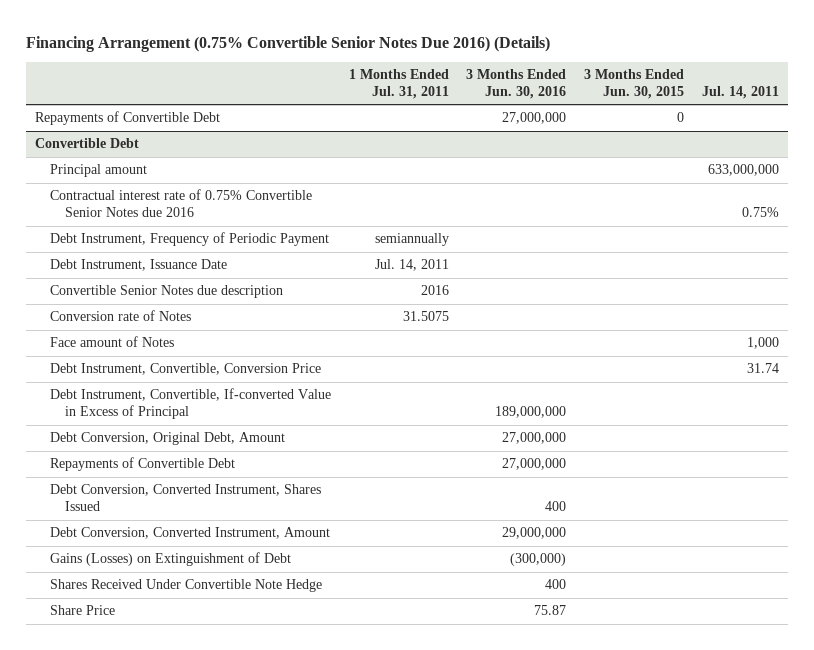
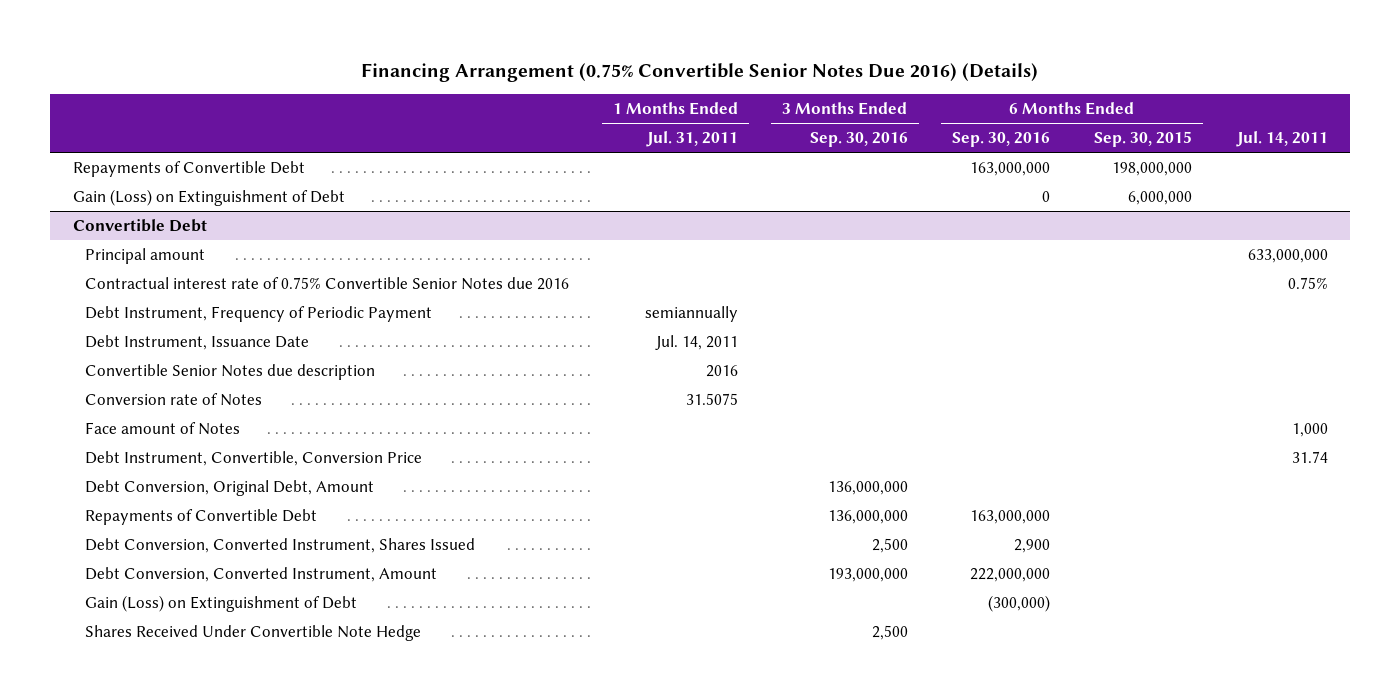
- | 1 Months Ended Jul. 31, 2011 | 3 Months Ended Jun. 30, 2016 | 3 Months Ended Jun. 30, 2015 | Jul. 14, 2011
+ | 1 Months Ended Jul. 31, 2011 | 3 Months Ended Sep. 30, 2016 | 6 Months Ended Sep. 30, 2016 | 6 Months Ended Sep. 30, 2015 | Jul. 14, 2011
+ Gain (Loss) on Extinguishment of Debt | | | 0 | 6,000,000 |
@ Convertible Debt
- Debt Instrument, Convertible, If-converted Value in Excess of Principal | | 189,000,000 | |
- Gains (Losses) on Extinguishment of Debt | | (300,000) | |
+ Gain (Loss) on Extinguishment of Debt | | | (300,000) | |
- Share Price | | 75.87 | |

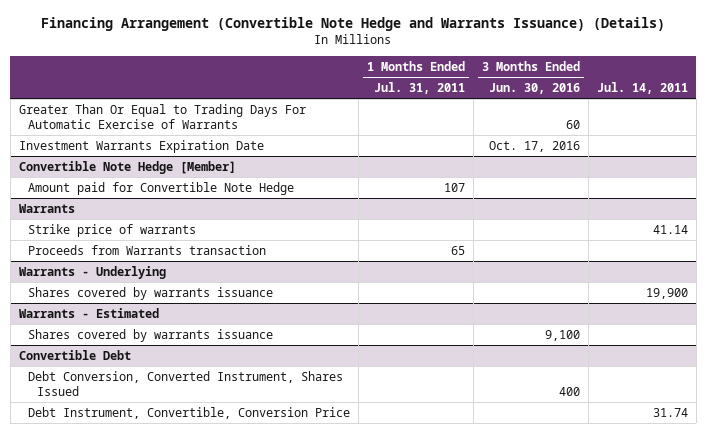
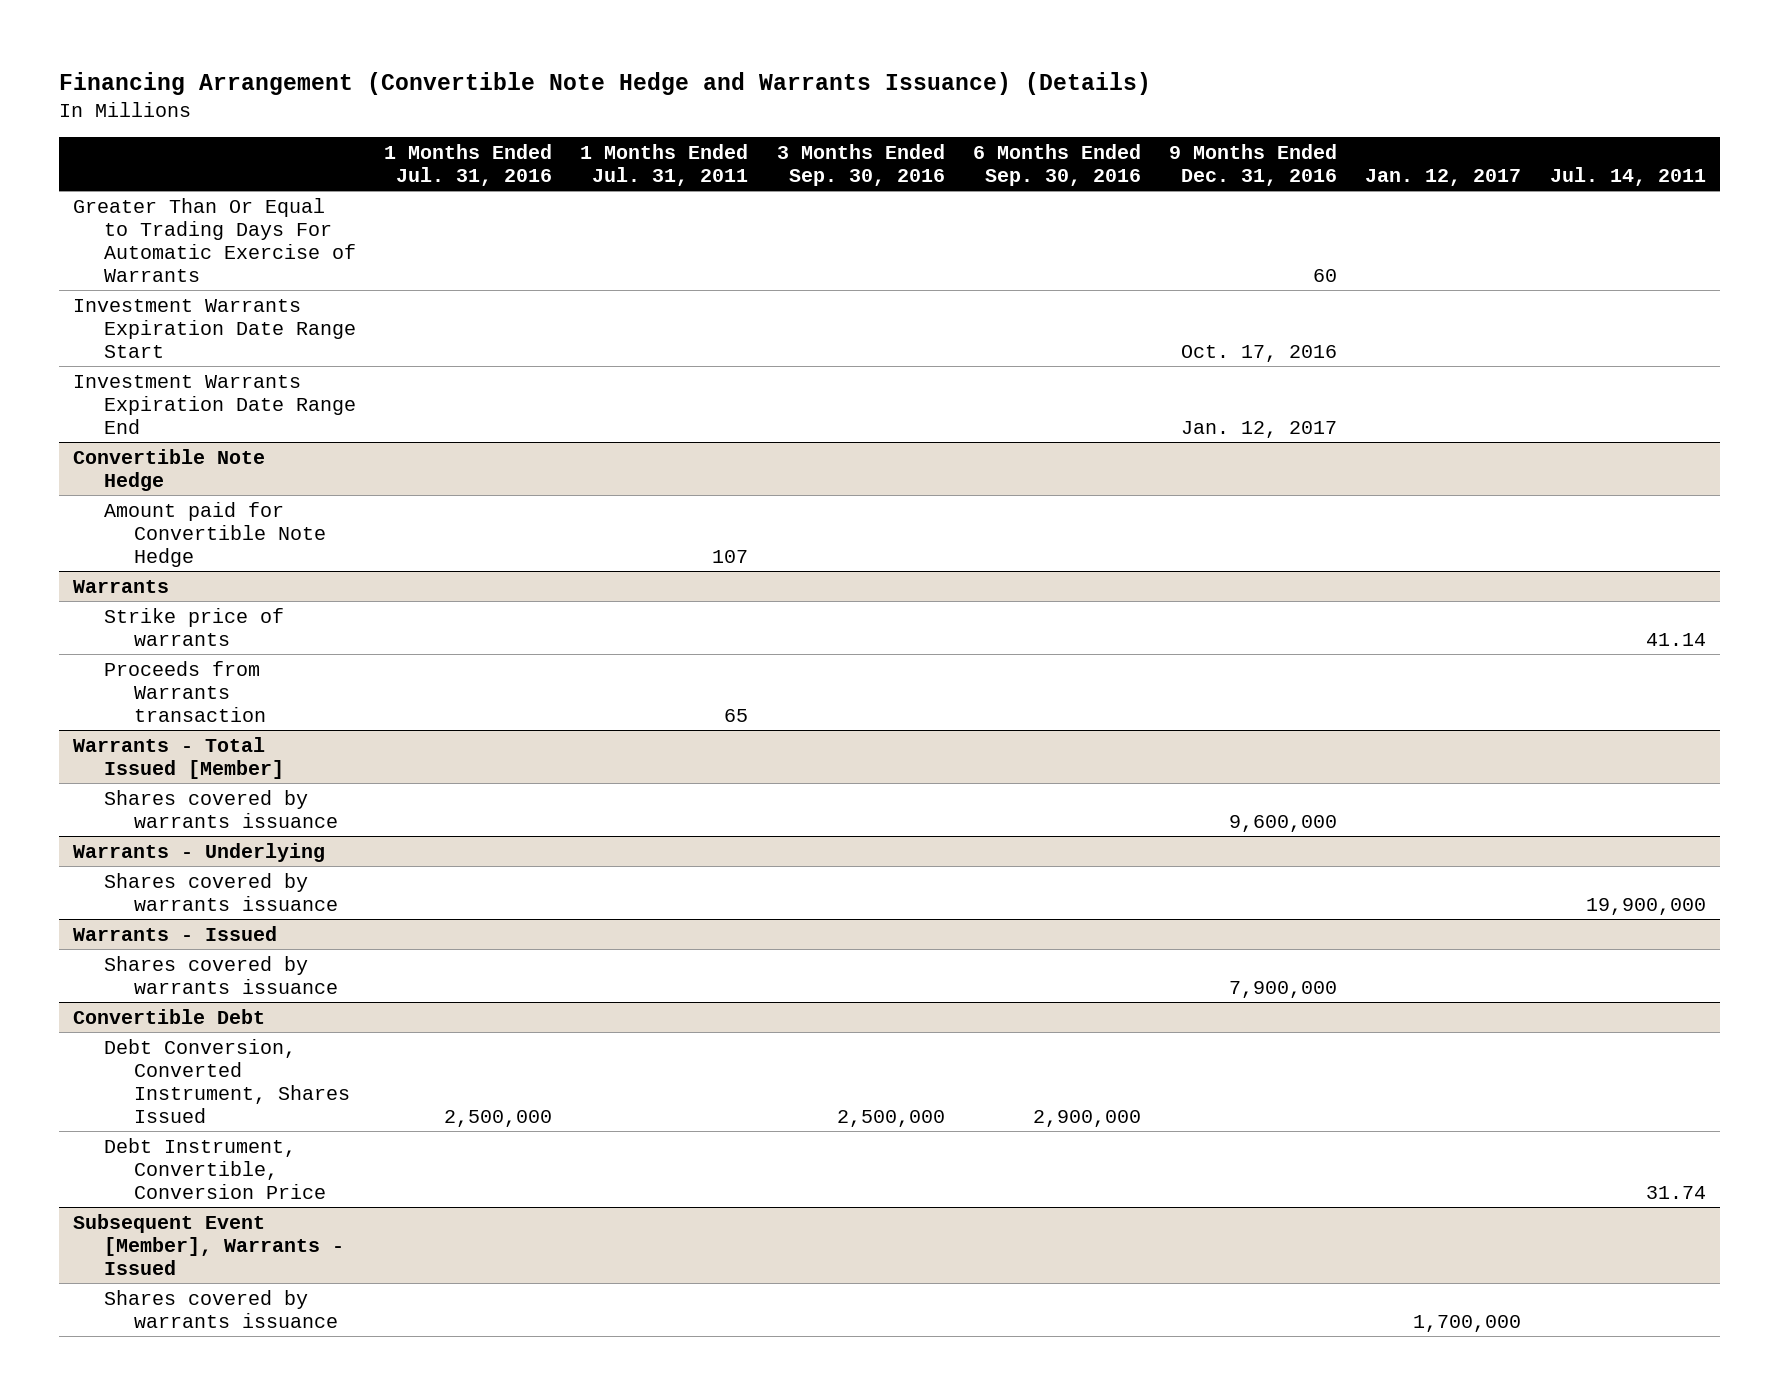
- | 1 Months Ended Jul. 31, 2011 | 3 Months Ended Jun. 30, 2016 | Jul. 14, 2011
+ | 1 Months Ended Jul. 31, 2016 | 1 Months Ended Jul. 31, 2011 | 3 Months Ended Sep. 30, 2016 | 6 Months Ended Sep. 30, 2016 | 9 Months Ended Dec. 31, 2016 | Jan. 12, 2017 | Jul. 14, 2011
- Investment Warrants Expiration Date | | Oct. 17, 2016 |
- Convertible Note Hedge [Member]
+ Investment Warrants Expiration Date Range Start | | | | | Oct. 17, 2016 | |
+ Investment Warrants Expiration Date Range End | | | | | Jan. 12, 2017 | |
+ Convertible Note Hedge
+ Warrants - Total Issued [Member]
+ Shares covered by warrants issuance | | | | | 9,600,000 | |
@ Warrants - Underlying
- Shares covered by warrants issuance | | | 19,900
- Warrants - Estimated
- Shares covered by warrants issuance | | 9,100 |
@ Warrants - Underlying
+ Shares covered by warrants issuance | | | | | | | 19,900,000
+ Warrants - Issued
+ Shares covered by warrants issuance | | | | | 7,900,000 | |
+ Subsequent Event [Member], Warrants - Issued
+ Shares covered by warrants issuance | | | | | | 1,700,000 |

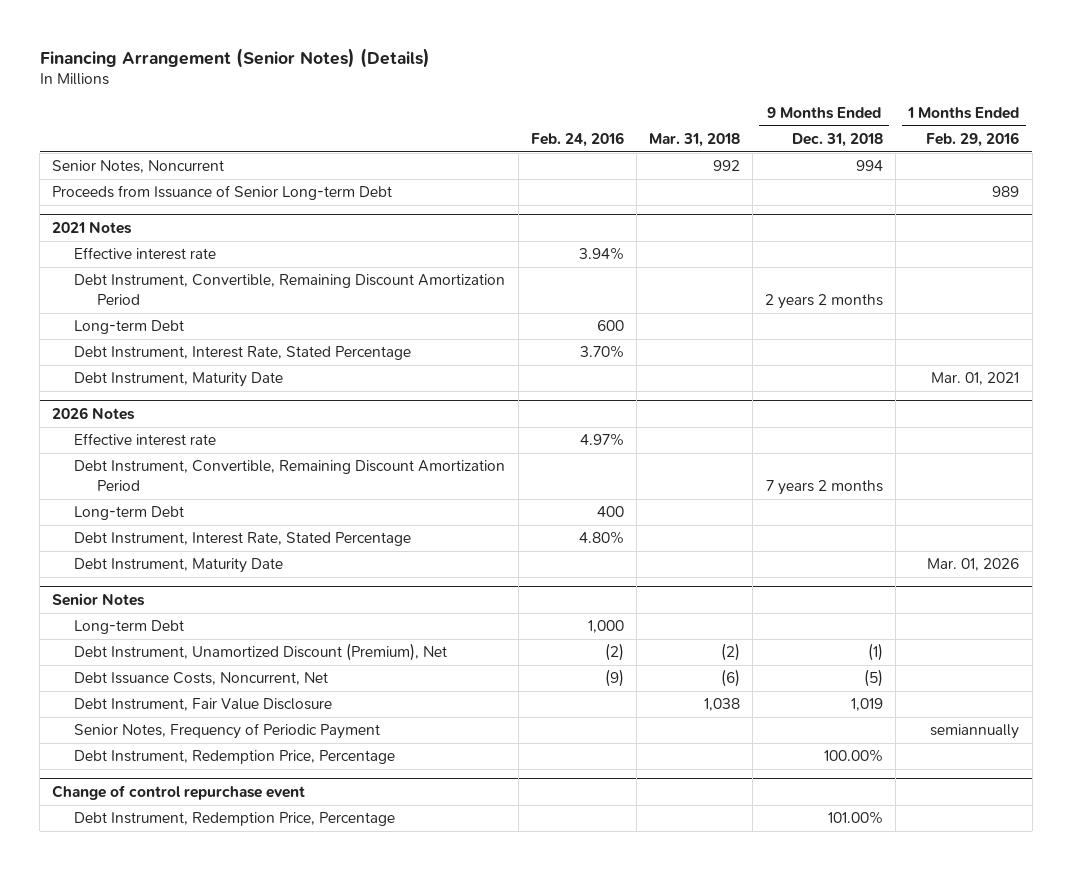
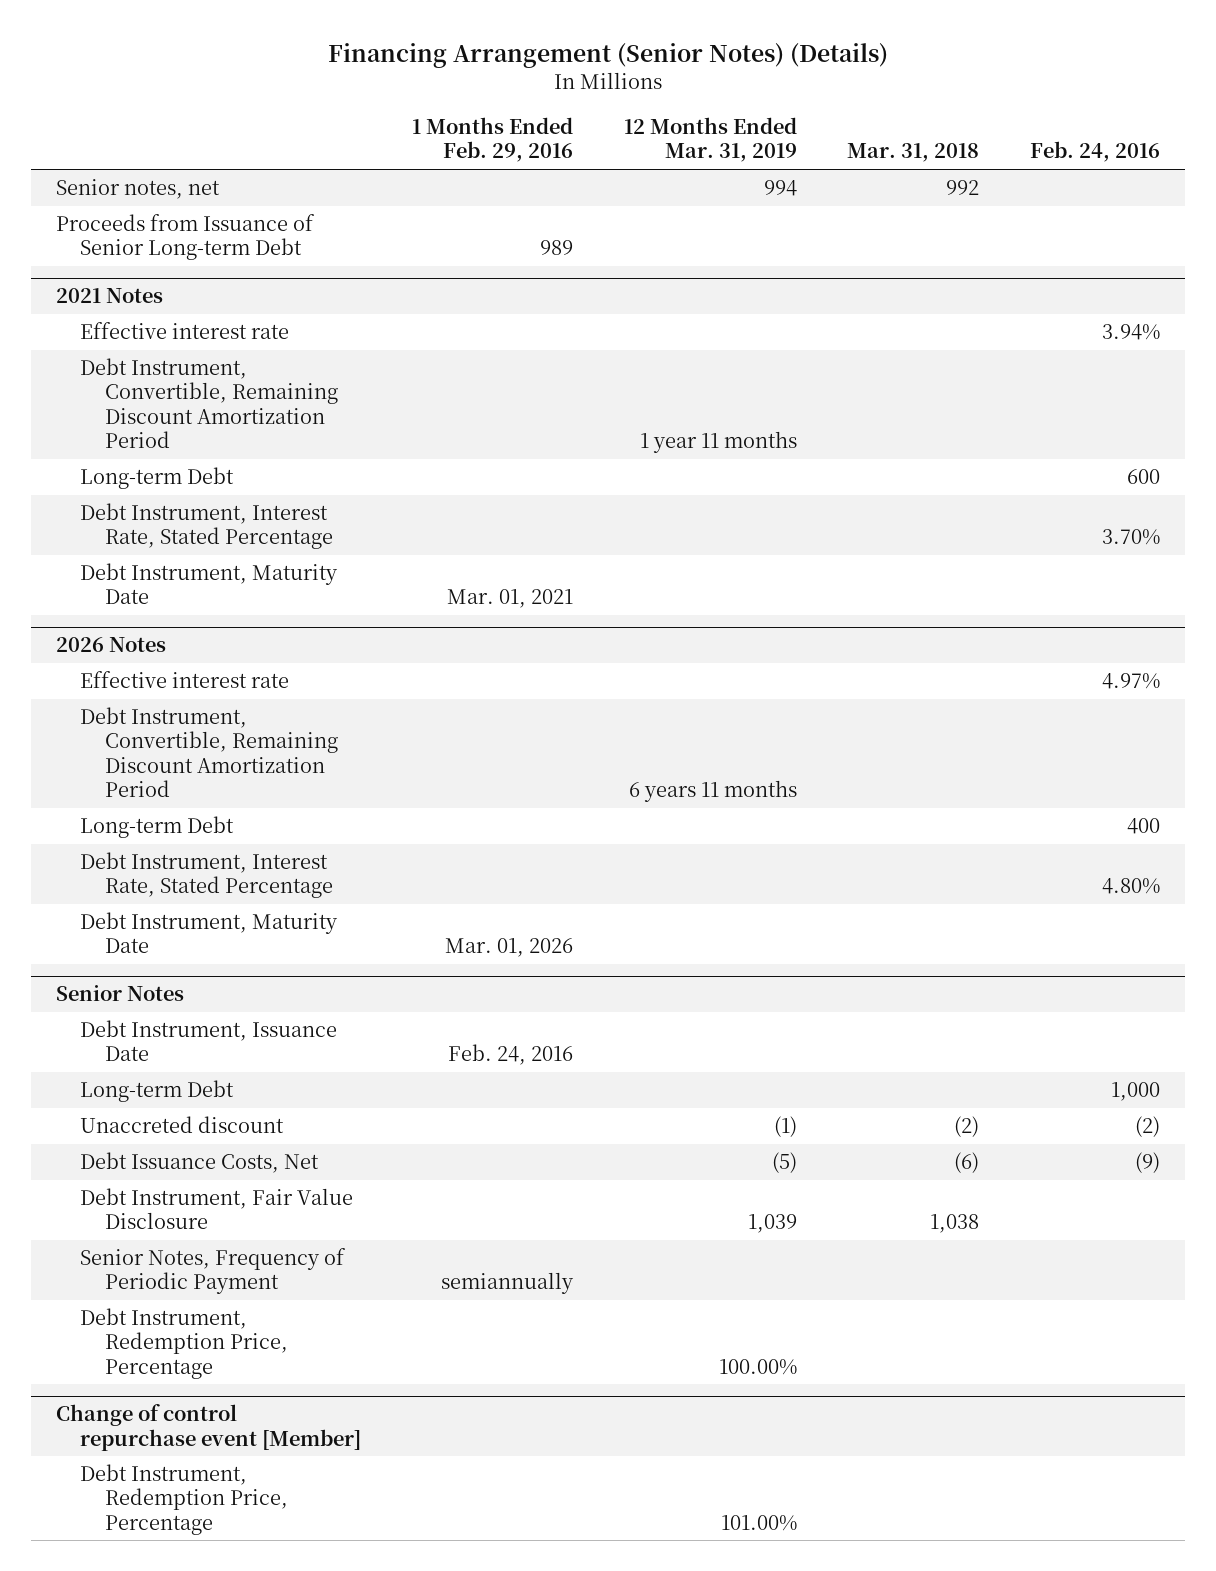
- | Feb. 24, 2016 | Mar. 31, 2018 | 9 Months Ended Dec. 31, 2018 | 1 Months Ended Feb. 29, 2016
+ | 1 Months Ended Feb. 29, 2016 | 12 Months Ended Mar. 31, 2019 | Mar. 31, 2018 | Feb. 24, 2016
- Senior Notes, Noncurrent | | 992 | 994 |
+ Senior notes, net | | 994 | 992 |
@ Senior Notes
+ Debt Instrument, Issuance Date | Feb. 24, 2016 | | |
- Debt Instrument, Unamortized Discount (Premium), Net | (2) | (2) | (1) |
- Debt Issuance Costs, Noncurrent, Net | (9) | (6) | (5) |
+ Unaccreted discount | | (1) | (2) | (2)
+ Debt Issuance Costs, Net | | (5) | (6) | (9)
- Change of control repurchase event
+ Change of control repurchase event [Member]

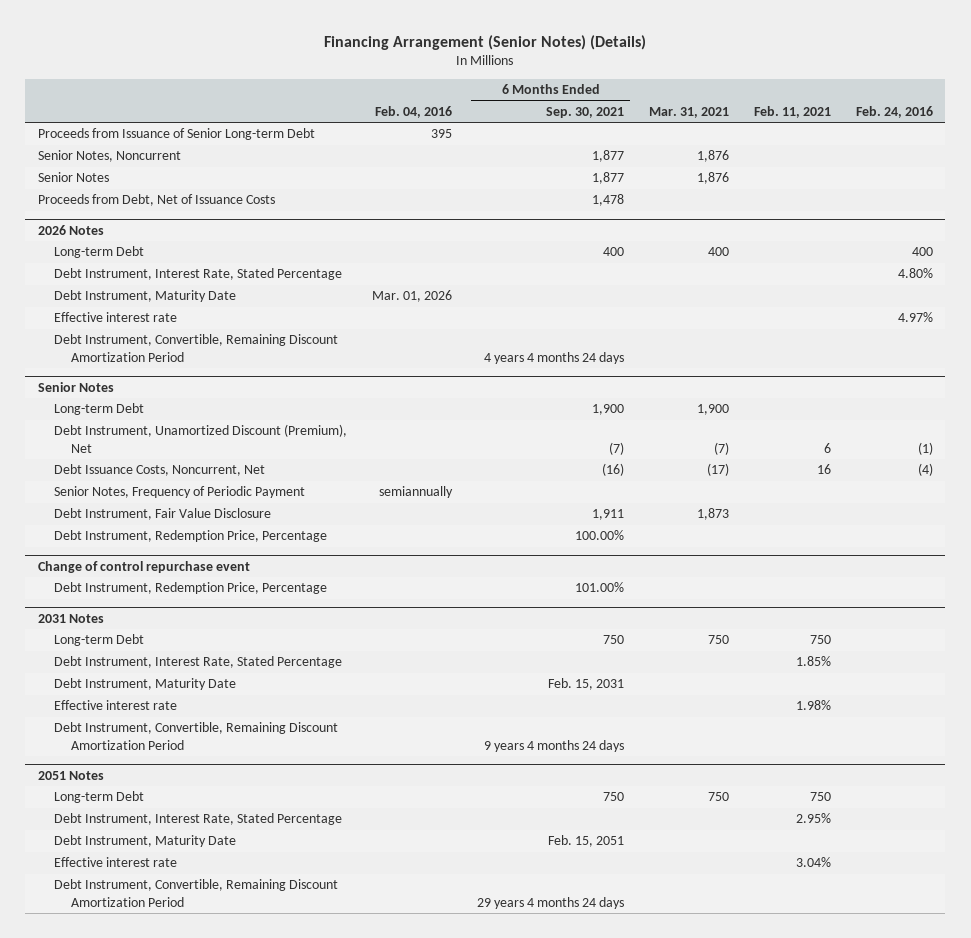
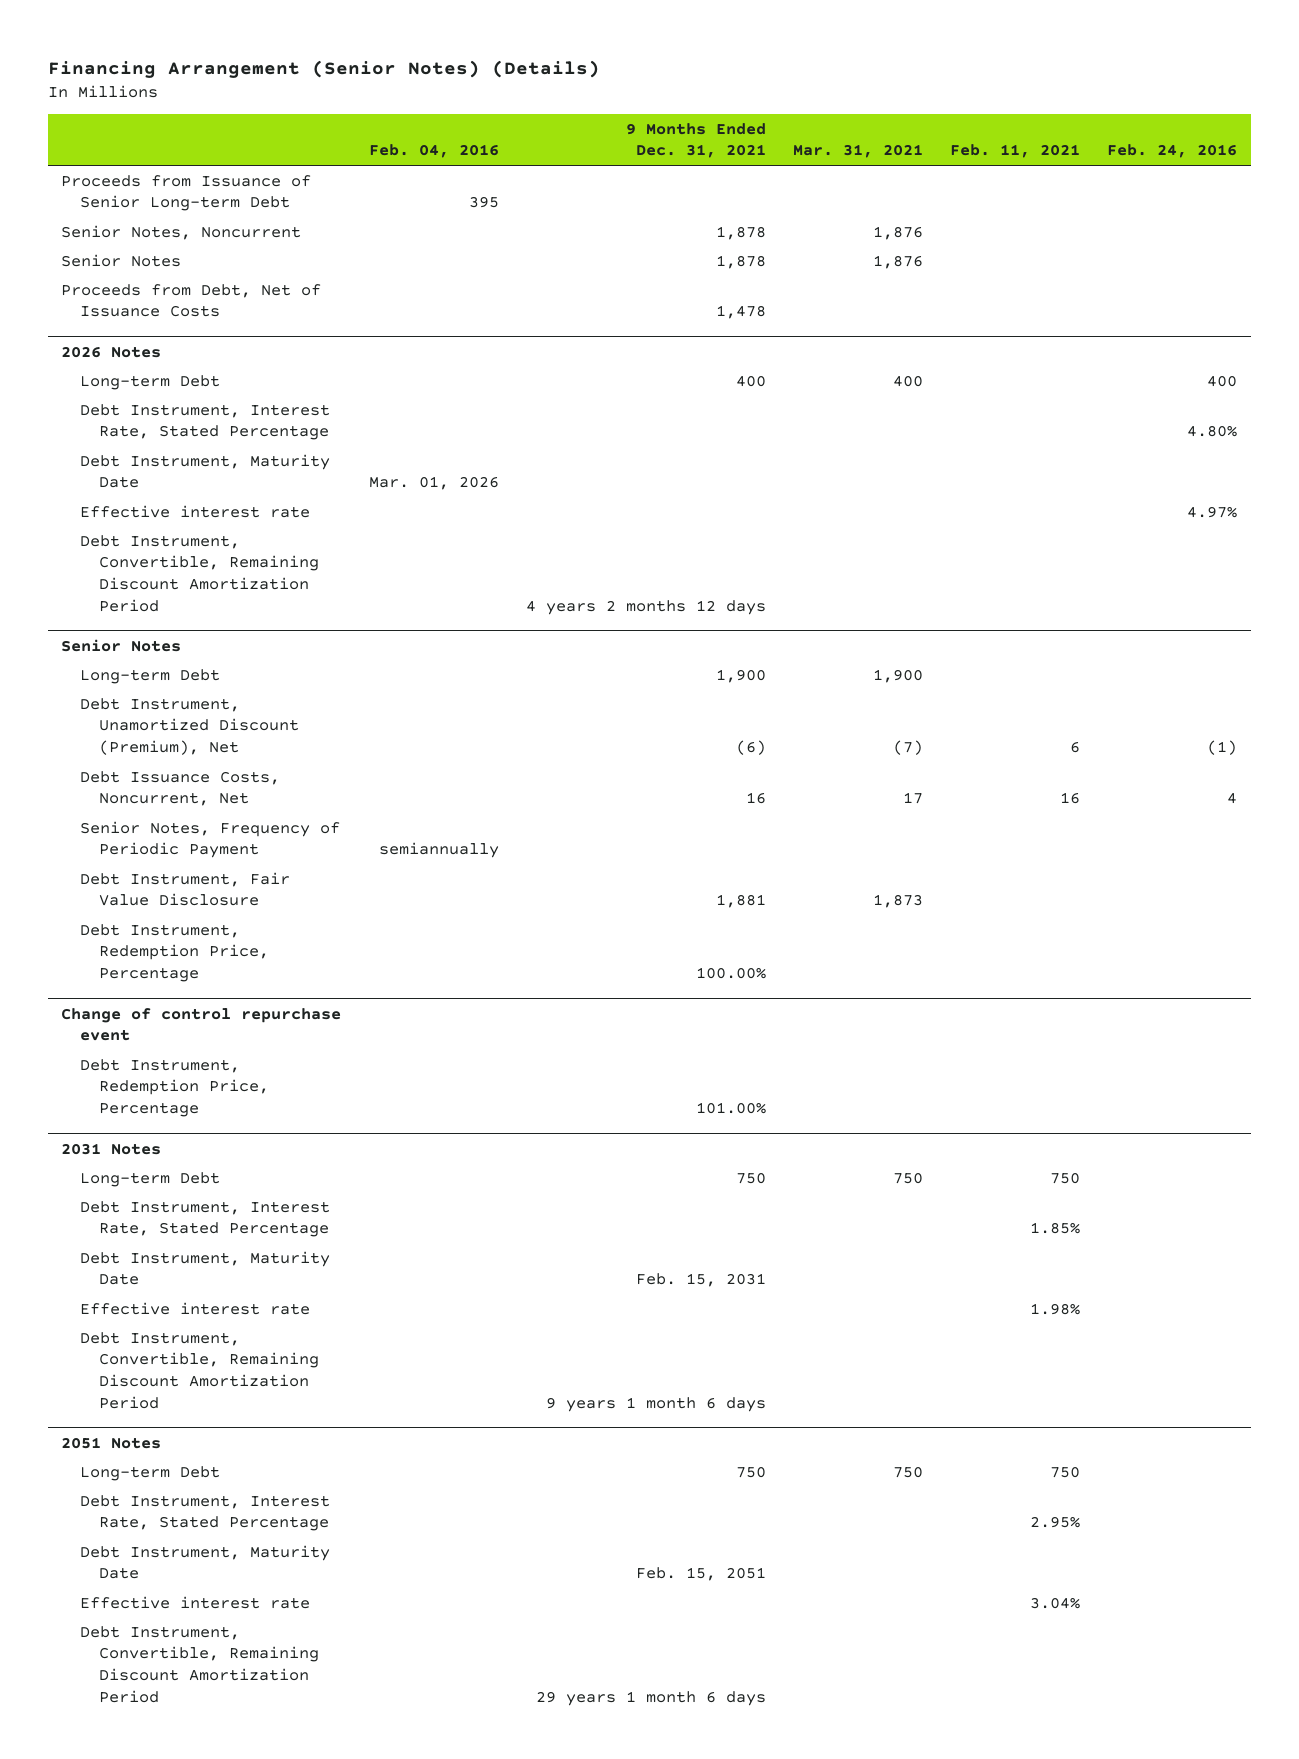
- | Feb. 04, 2016 | 6 Months Ended Sep. 30, 2021 | Mar. 31, 2021 | Feb. 11, 2021 | Feb. 24, 2016
+ | Feb. 04, 2016 | 9 Months Ended Dec. 31, 2021 | Mar. 31, 2021 | Feb. 11, 2021 | Feb. 24, 2016
@ Senior Notes
- Debt Issuance Costs, Noncurrent, Net | | (16) | (17) | 16 | (4)
+ Debt Issuance Costs, Noncurrent, Net | | 16 | 17 | 16 | 4

